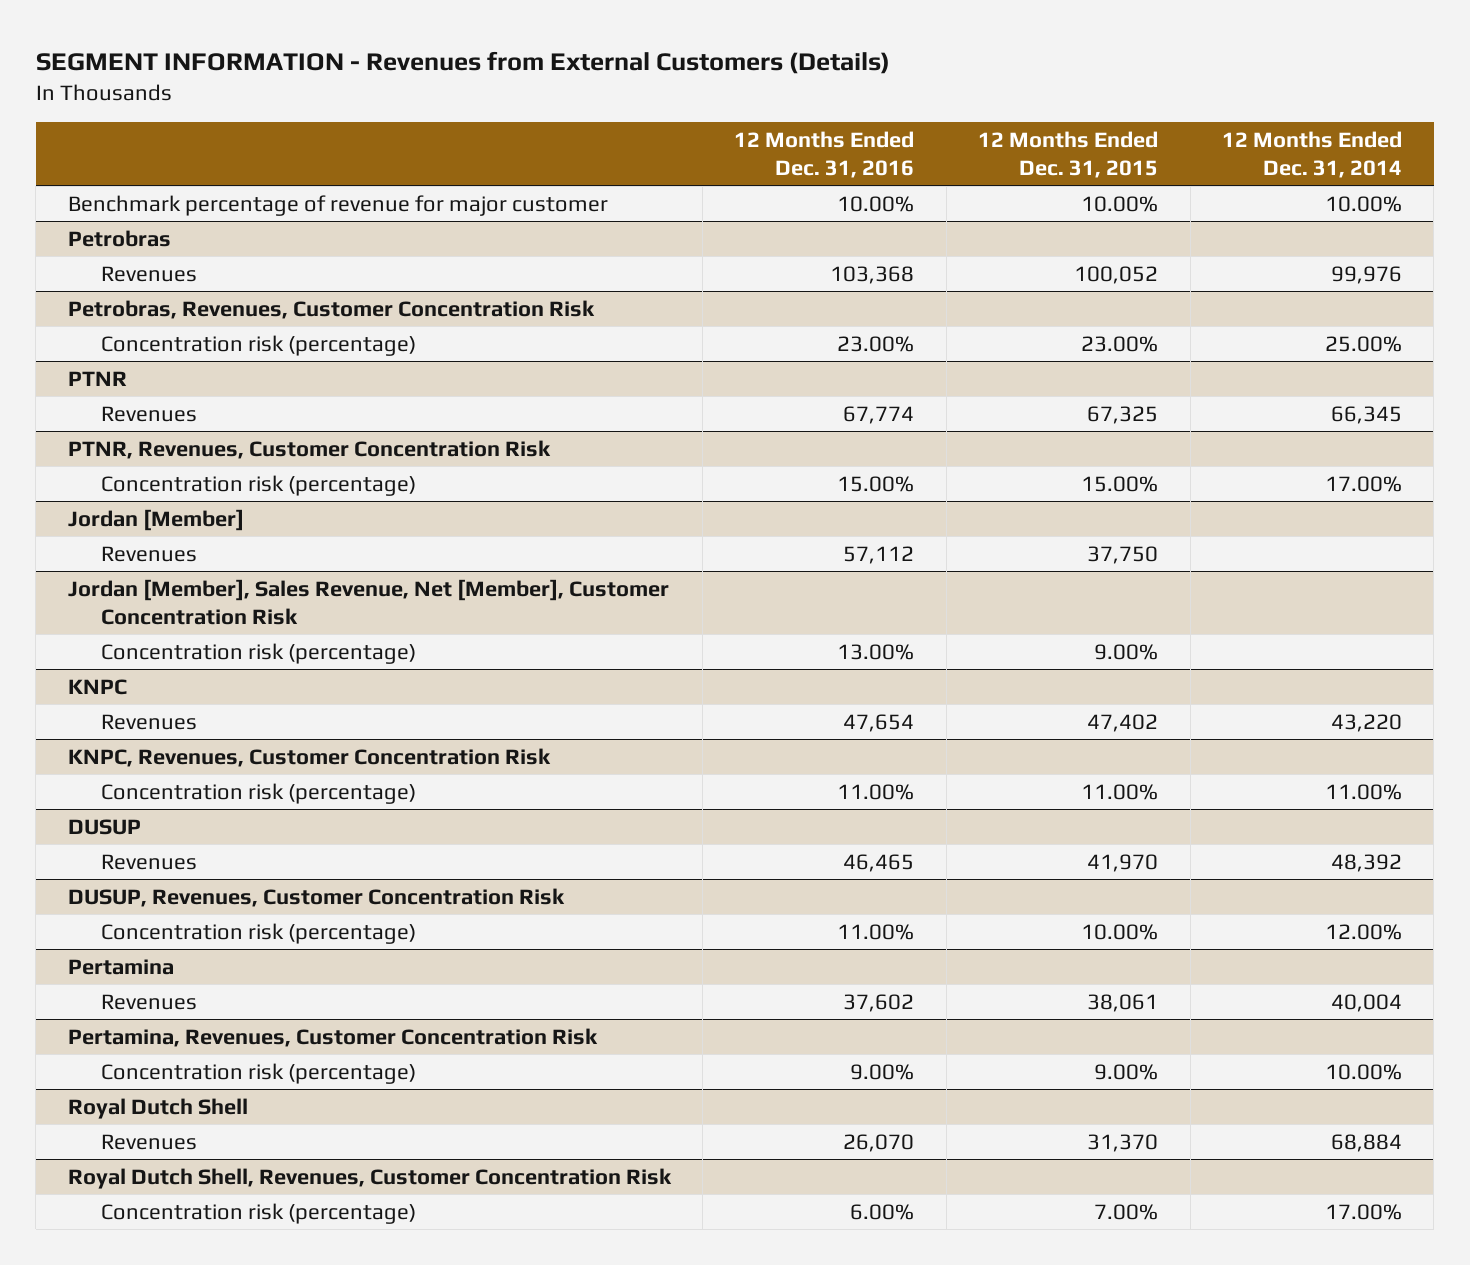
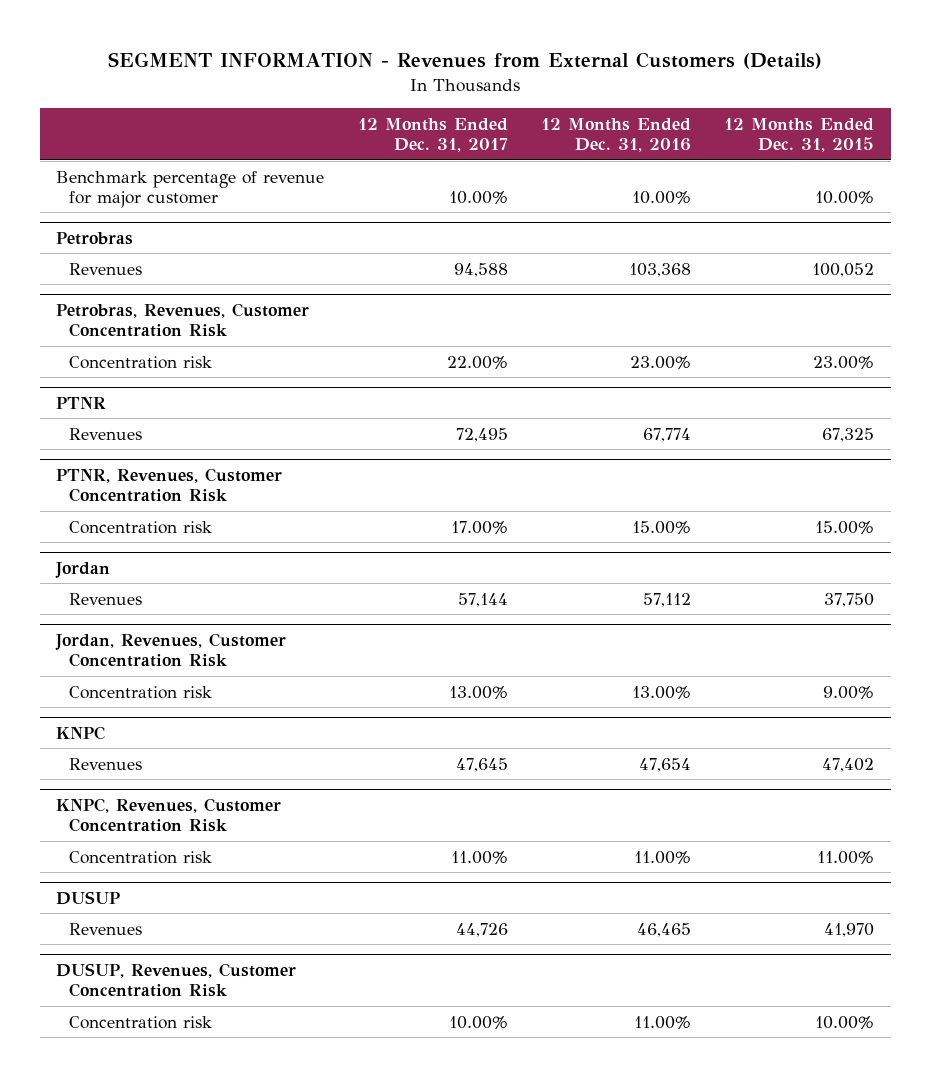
- | 12 Months Ended Dec. 31, 2016 | 12 Months Ended Dec. 31, 2015 | 12 Months Ended Dec. 31, 2014
+ | 12 Months Ended Dec. 31, 2017 | 12 Months Ended Dec. 31, 2016 | 12 Months Ended Dec. 31, 2015
@ Petrobras, Revenues, Customer Concentration Risk
- Concentration risk (percentage) | 23.00% | 23.00% | 25.00%
+ Concentration risk | 22.00% | 23.00% | 23.00%
@ PTNR, Revenues, Customer Concentration Risk
- Concentration risk (percentage) | 15.00% | 15.00% | 17.00%
- Jordan [Member]
@ PTNR, Revenues, Customer Concentration Risk
+ Concentration risk | 17.00% | 15.00% | 15.00%
+ Jordan
- Jordan [Member], Sales Revenue, Net [Member], Customer Concentration Risk
- Concentration risk (percentage) | 13.00% | 9.00% |
+ Jordan, Revenues, Customer Concentration Risk
+ Concentration risk | 13.00% | 13.00% | 9.00%
@ KNPC, Revenues, Customer Concentration Risk
- Concentration risk (percentage) | 11.00% | 11.00% | 11.00%
+ Concentration risk | 11.00% | 11.00% | 11.00%
@ DUSUP, Revenues, Customer Concentration Risk
- Concentration risk (percentage) | 11.00% | 10.00% | 12.00%
- Pertamina
- Revenues | 37,602 | 38,061 | 40,004
- Pertamina, Revenues, Customer Concentration Risk
- Concentration risk (percentage) | 9.00% | 9.00% | 10.00%
- Royal Dutch Shell
- Revenues | 26,070 | 31,370 | 68,884
- Royal Dutch Shell, Revenues, Customer Concentration Risk
- Concentration risk (percentage) | 6.00% | 7.00% | 17.00%
@ DUSUP, Revenues, Customer Concentration Risk
+ Concentration risk | 10.00% | 11.00% | 10.00%

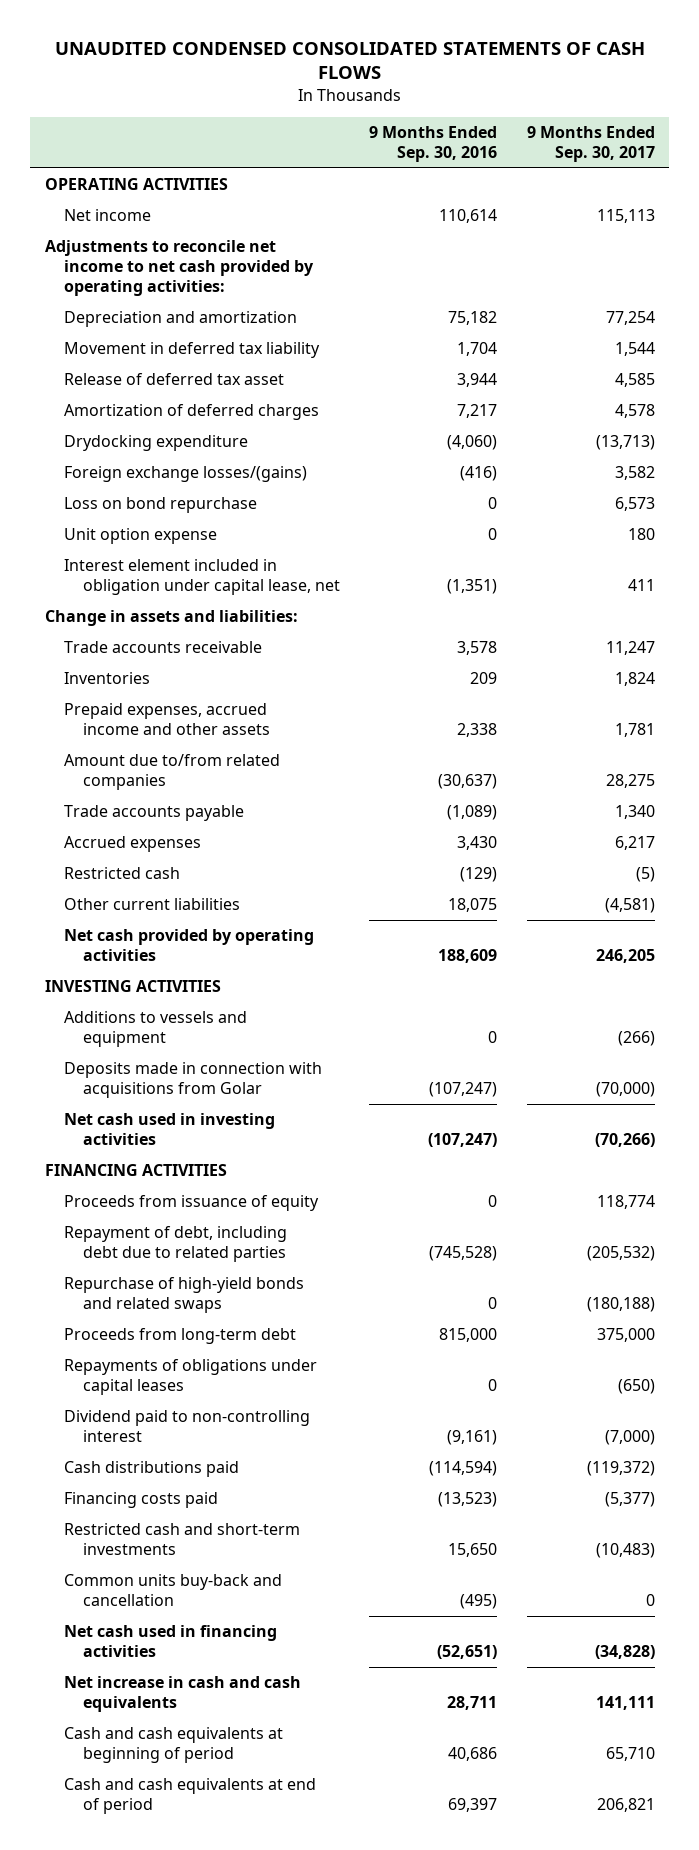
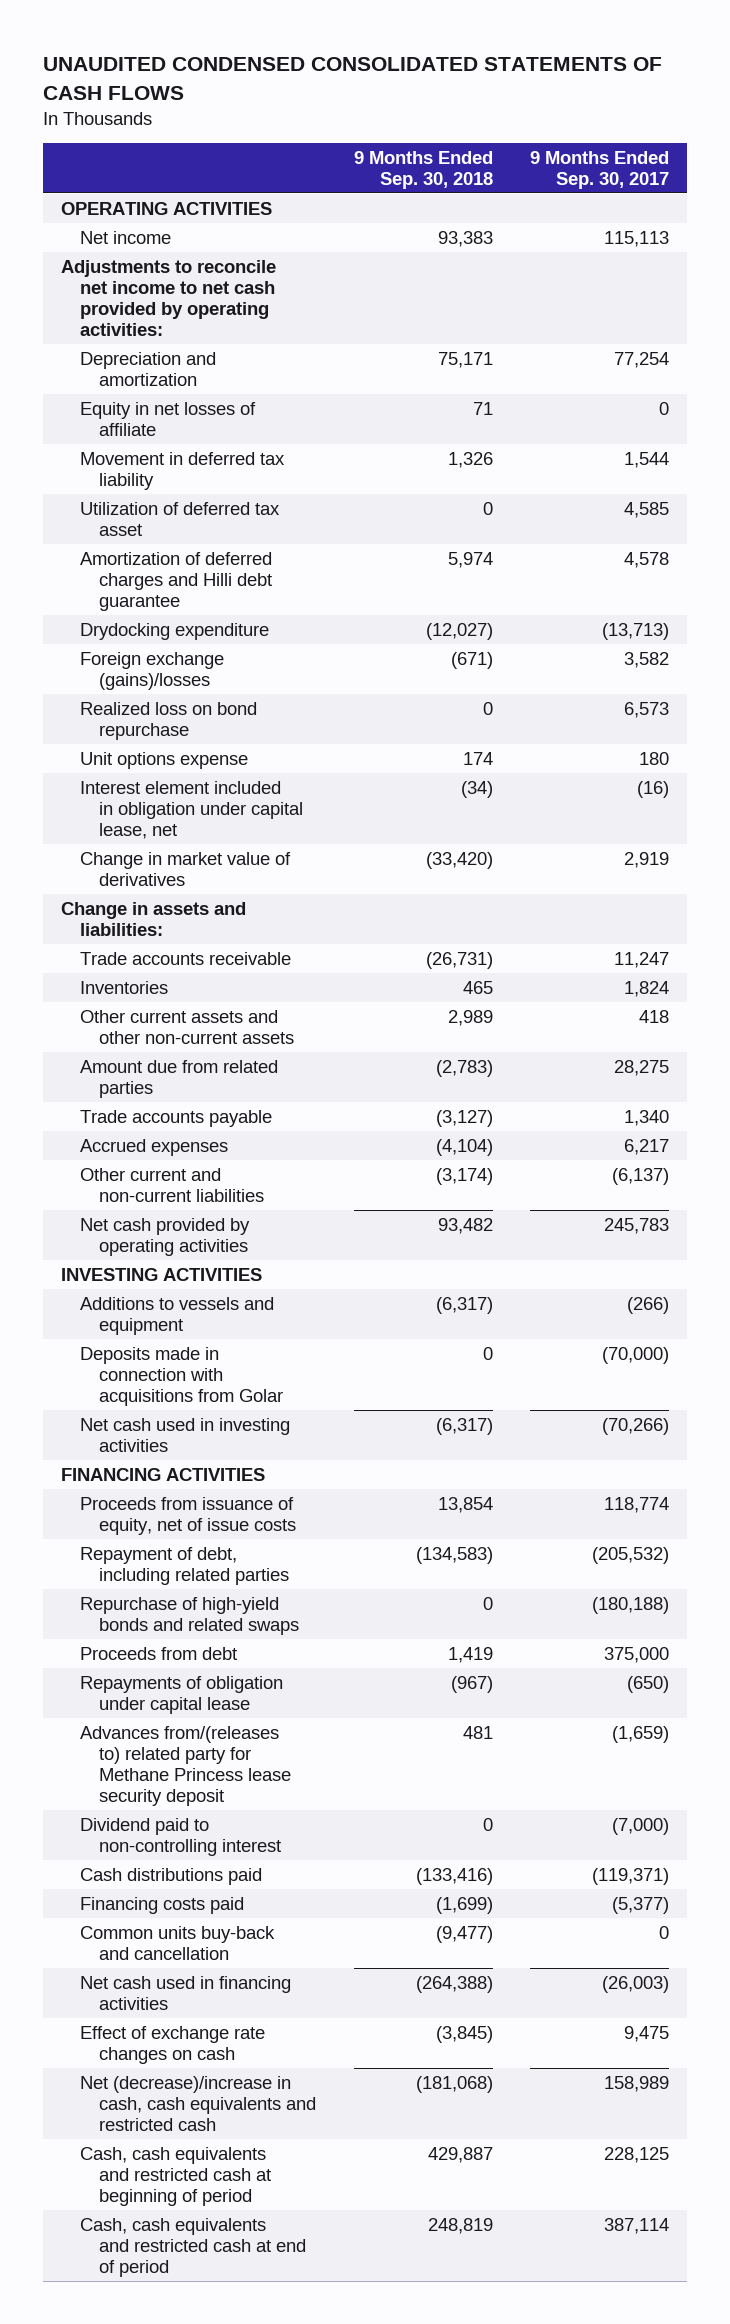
- | 9 Months Ended Sep. 30, 2016 | 9 Months Ended Sep. 30, 2017
+ | 9 Months Ended Sep. 30, 2018 | 9 Months Ended Sep. 30, 2017
+ Equity in net losses of affiliate | 71 | 0
- Release of deferred tax asset | 3,944 | 4,585
- Amortization of deferred charges | 7,217 | 4,578
+ Utilization of deferred tax asset | 0 | 4,585
+ Amortization of deferred charges and Hilli debt guarantee | 5,974 | 4,578
- Foreign exchange losses/(gains) | (416) | 3,582
- Loss on bond repurchase | 0 | 6,573
- Unit option expense | 0 | 180
- Interest element included in obligation under capital lease, net | (1,351) | 411
+ Foreign exchange (gains)/losses | (671) | 3,582
+ Realized loss on bond repurchase | 0 | 6,573
+ Unit options expense | 174 | 180
+ Interest element included in obligation under capital lease, net | (34) | (16)
+ Change in market value of derivatives | (33,420) | 2,919
- Prepaid expenses, accrued income and other assets | 2,338 | 1,781
- Amount due to/from related companies | (30,637) | 28,275
+ Other current assets and other non-current assets | 2,989 | 418
+ Amount due from related parties | (2,783) | 28,275
- Restricted cash | (129) | (5)
- Other current liabilities | 18,075 | (4,581)
- Net cash provided by operating activities | 188,609 | 246,205
+ Other current and non-current liabilities | (3,174) | (6,137)
+ Net cash provided by operating activities | 93,482 | 245,783
- Proceeds from issuance of equity | 0 | 118,774
- Repayment of debt, including debt due to related parties | (745,528) | (205,532)
+ Proceeds from issuance of equity, net of issue costs | 13,854 | 118,774
+ Repayment of debt, including related parties | (134,583) | (205,532)
- Proceeds from long-term debt | 815,000 | 375,000
- Repayments of obligations under capital leases | 0 | (650)
+ Proceeds from debt | 1,419 | 375,000
+ Repayments of obligation under capital lease | (967) | (650)
+ Advances from/(releases to) related party for Methane Princess lease security deposit | 481 | (1,659)
- Cash distributions paid | (114,594) | (119,372)
+ Cash distributions paid | (133,416) | (119,371)
- Restricted cash and short-term investments | 15,650 | (10,483)
- Net cash used in financing activities | (52,651) | (34,828)
- Net increase in cash and cash equivalents | 28,711 | 141,111
- Cash and cash equivalents at beginning of period | 40,686 | 65,710
- Cash and cash equivalents at end of period | 69,397 | 206,821
+ Net cash used in financing activities | (264,388) | (26,003)
+ Effect of exchange rate changes on cash | (3,845) | 9,475
+ Net (decrease)/increase in cash, cash equivalents and restricted cash | (181,068) | 158,989
+ Cash, cash equivalents and restricted cash at beginning of period | 429,887 | 228,125
+ Cash, cash equivalents and restricted cash at end of period | 248,819 | 387,114

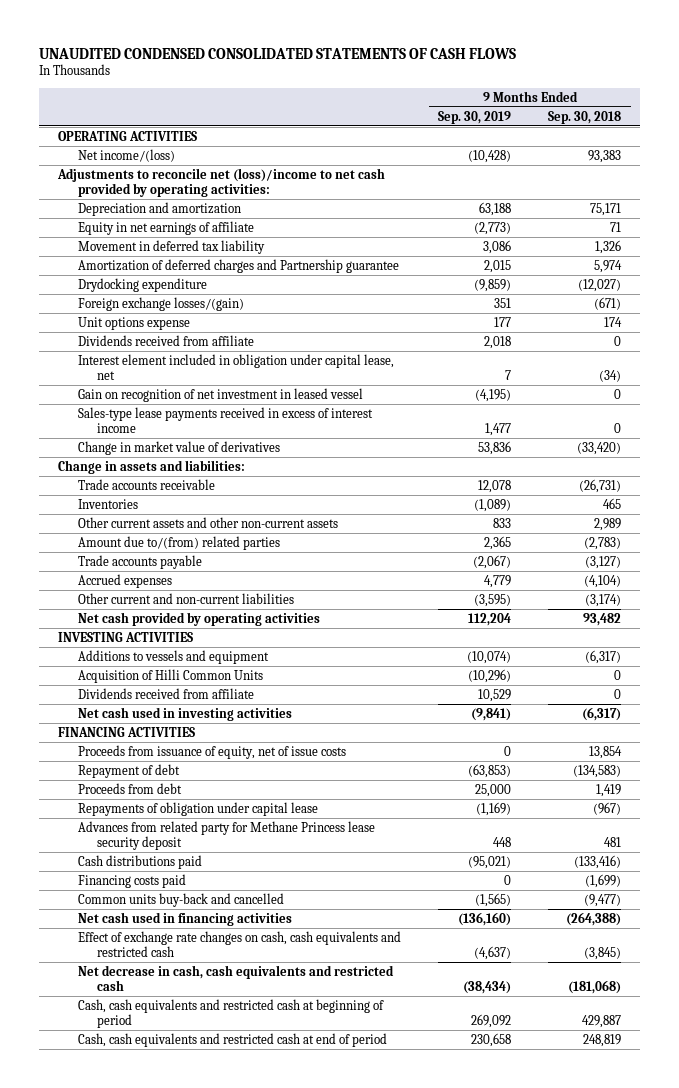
- | 9 Months Ended Sep. 30, 2018 | 9 Months Ended Sep. 30, 2017
+ | 9 Months Ended Sep. 30, 2019 | 9 Months Ended Sep. 30, 2018
- Net income | 93,383 | 115,113
- Adjustments to reconcile net income to net cash provided by operating activities:
+ Net income/(loss) | (10,428) | 93,383
+ Adjustments to reconcile net (loss)/income to net cash provided by operating activities:
- Equity in net losses of affiliate | 71 | 0
+ Equity in net earnings of affiliate | (2,773) | 71
- Utilization of deferred tax asset | 0 | 4,585
- Amortization of deferred charges and Hilli debt guarantee | 5,974 | 4,578
+ Amortization of deferred charges and Partnership guarantee | 2,015 | 5,974
- Foreign exchange (gains)/losses | (671) | 3,582
- Realized loss on bond repurchase | 0 | 6,573
+ Foreign exchange losses/(gain) | 351 | (671)
+ Dividends received from affiliate | 2,018 | 0
+ Gain on recognition of net investment in leased vessel | (4,195) | 0
+ Sales-type lease payments received in excess of interest income | 1,477 | 0
- Amount due from related parties | (2,783) | 28,275
+ Amount due to/(from) related parties | 2,365 | (2,783)
- Deposits made in connection with acquisitions from Golar | 0 | (70,000)
+ Acquisition of Hilli Common Units | (10,296) | 0
+ Dividends received from affiliate | 10,529 | 0
- Repayment of debt, including related parties | (134,583) | (205,532)
- Repurchase of high-yield bonds and related swaps | 0 | (180,188)
+ Repayment of debt | (63,853) | (134,583)
- Advances from/(releases to) related party for Methane Princess lease security deposit | 481 | (1,659)
- Dividend paid to non-controlling interest | 0 | (7,000)
+ Advances from related party for Methane Princess lease security deposit | 448 | 481
- Common units buy-back and cancellation | (9,477) | 0
+ Common units buy-back and cancelled | (1,565) | (9,477)
- Effect of exchange rate changes on cash | (3,845) | 9,475
- Net (decrease)/increase in cash, cash equivalents and restricted cash | (181,068) | 158,989
+ Effect of exchange rate changes on cash, cash equivalents and restricted cash | (4,637) | (3,845)
+ Net decrease in cash, cash equivalents and restricted cash | (38,434) | (181,068)

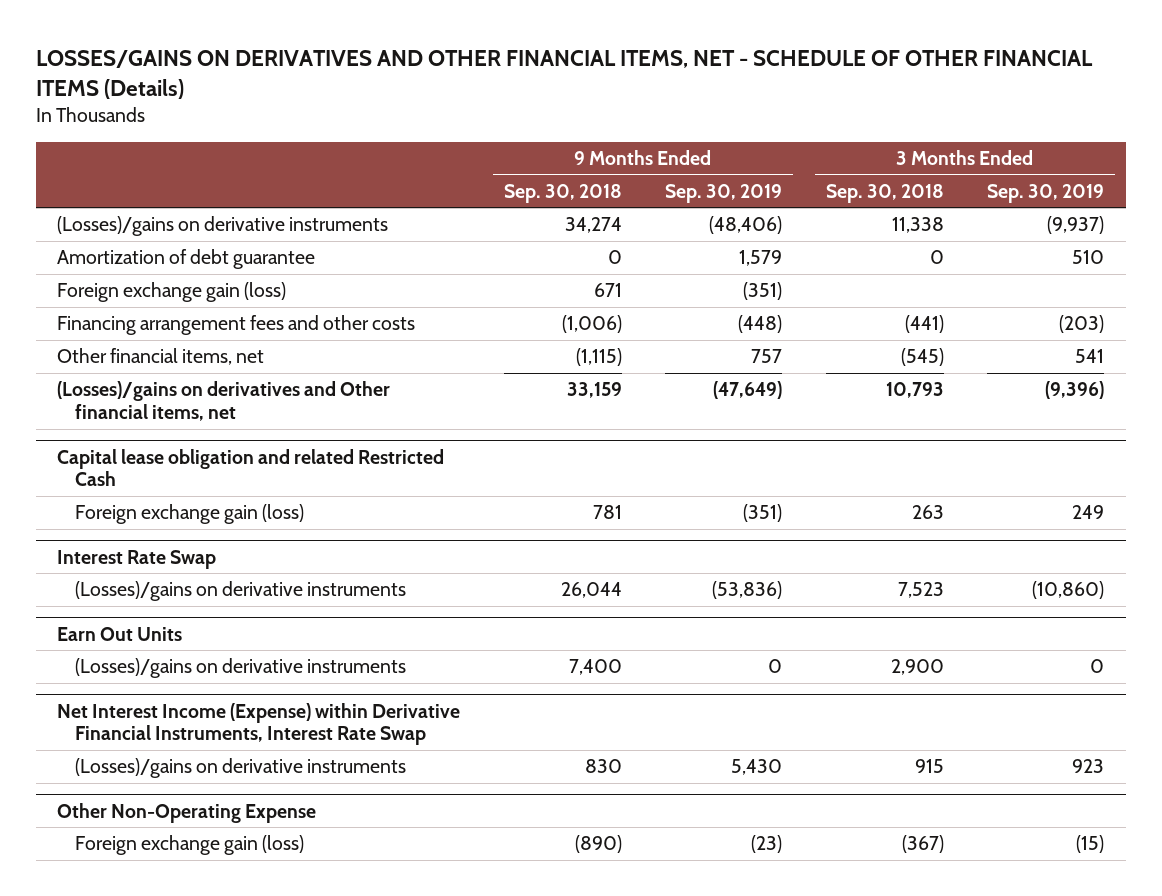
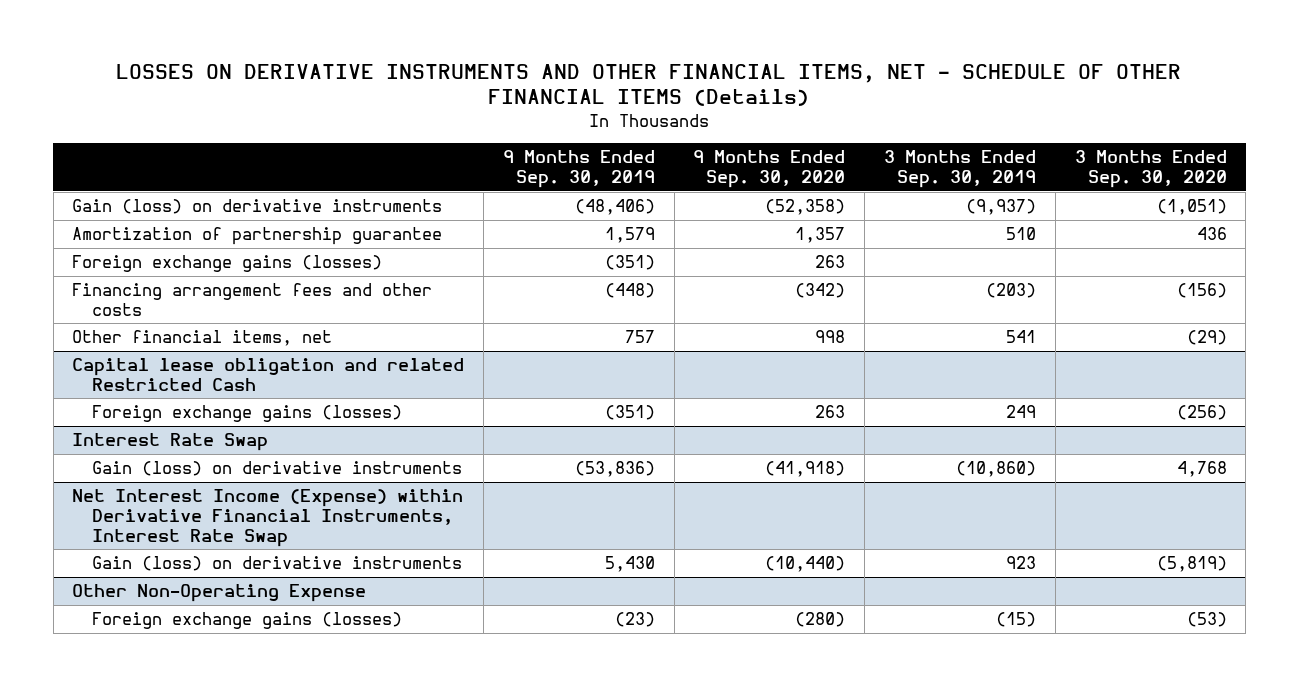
- LOSSES/GAINS ON DERIVATIVES AND OTHER FINANCIAL ITEMS, NET - SCHEDULE OF OTHER FINANCIAL ITEMS (Details)
+ LOSSES ON DERIVATIVE INSTRUMENTS AND OTHER FINANCIAL ITEMS, NET - SCHEDULE OF OTHER FINANCIAL ITEMS (Details)
- | 9 Months Ended Sep. 30, 2018 | 9 Months Ended Sep. 30, 2019 | 3 Months Ended Sep. 30, 2018 | 3 Months Ended Sep. 30, 2019
+ | 9 Months Ended Sep. 30, 2019 | 9 Months Ended Sep. 30, 2020 | 3 Months Ended Sep. 30, 2019 | 3 Months Ended Sep. 30, 2020
- (Losses)/gains on derivative instruments | 34,274 | (48,406) | 11,338 | (9,937)
- Amortization of debt guarantee | 0 | 1,579 | 0 | 510
- Foreign exchange gain (loss) | 671 | (351) | |
+ Gain (loss) on derivative instruments | (48,406) | (52,358) | (9,937) | (1,051)
+ Amortization of partnership guarantee | 1,579 | 1,357 | 510 | 436
+ Foreign exchange gains (losses) | (351) | 263 | |
- (Losses)/gains on derivatives and Other financial items, net | 33,159 | (47,649) | 10,793 | (9,396)
@ Capital lease obligation and related Restricted Cash
- Foreign exchange gain (loss) | 781 | (351) | 263 | 249
+ Foreign exchange gains (losses) | (351) | 263 | 249 | (256)
@ Interest Rate Swap
- (Losses)/gains on derivative instruments | 26,044 | (53,836) | 7,523 | (10,860)
- Earn Out Units
- (Losses)/gains on derivative instruments | 7,400 | 0 | 2,900 | 0
@ Interest Rate Swap
+ Gain (loss) on derivative instruments | (53,836) | (41,918) | (10,860) | 4,768
@ Net Interest Income (Expense) within Derivative Financial Instruments, Interest Rate Swap
- (Losses)/gains on derivative instruments | 830 | 5,430 | 915 | 923
+ Gain (loss) on derivative instruments | 5,430 | (10,440) | 923 | (5,819)
@ Other Non-Operating Expense
- Foreign exchange gain (loss) | (890) | (23) | (367) | (15)
+ Foreign exchange gains (losses) | (23) | (280) | (15) | (53)

